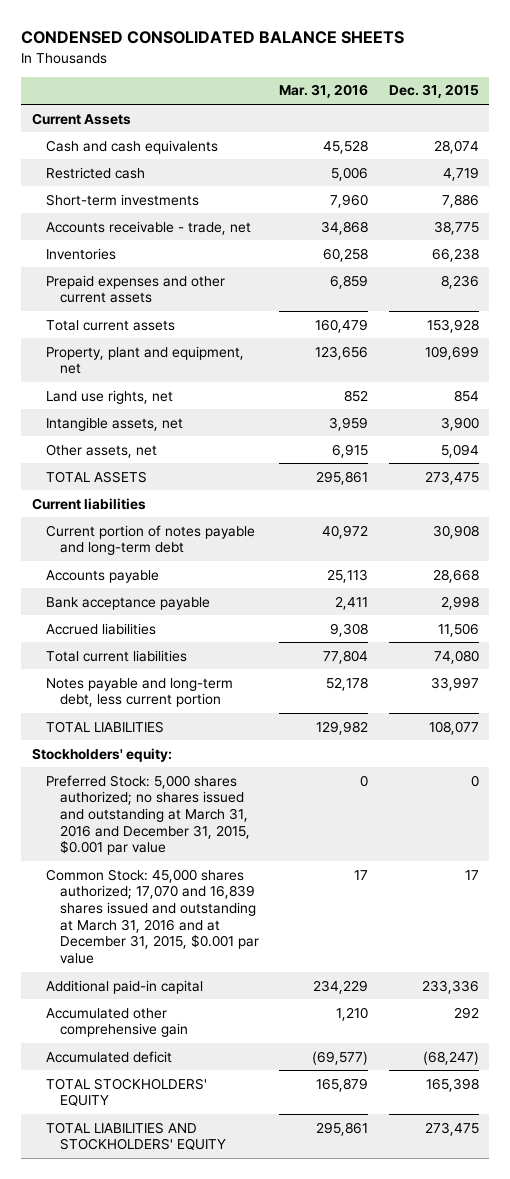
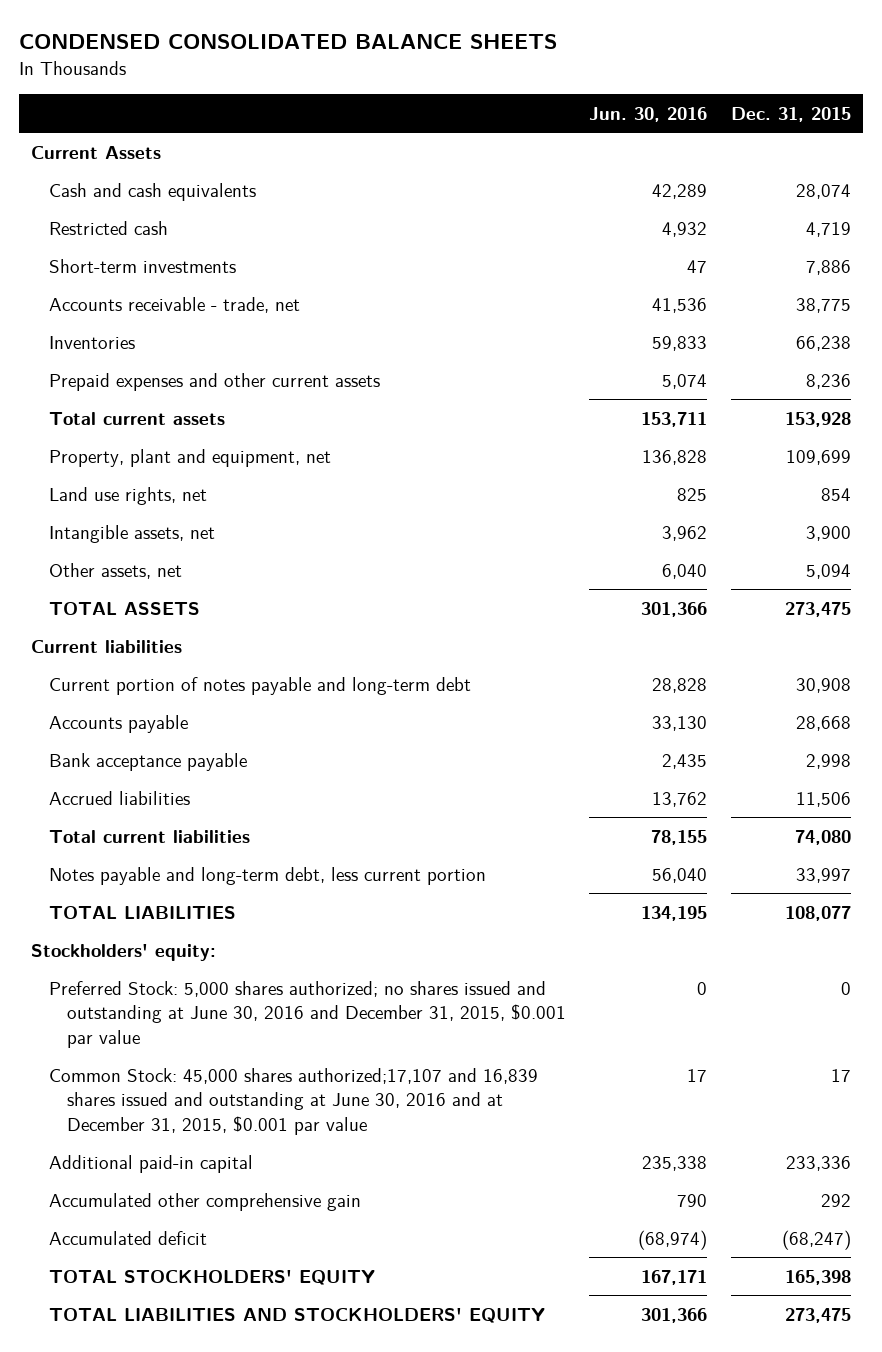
- | Mar. 31, 2016 | Dec. 31, 2015
+ | Jun. 30, 2016 | Dec. 31, 2015
- Preferred Stock: 5,000 shares authorized; no shares issued and outstanding at March 31, 2016 and December 31, 2015, $0.001 par value | 0 | 0
- Common Stock: 45,000 shares authorized; 17,070 and 16,839 shares issued and outstanding at March 31, 2016 and at December 31, 2015, $0.001 par value | 17 | 17
+ Preferred Stock: 5,000 shares authorized; no shares issued and outstanding at June 30, 2016 and December 31, 2015, $0.001 par value | 0 | 0
+ Common Stock: 45,000 shares authorized;17,107 and 16,839 shares issued and outstanding at June 30, 2016 and at December 31, 2015, $0.001 par value | 17 | 17

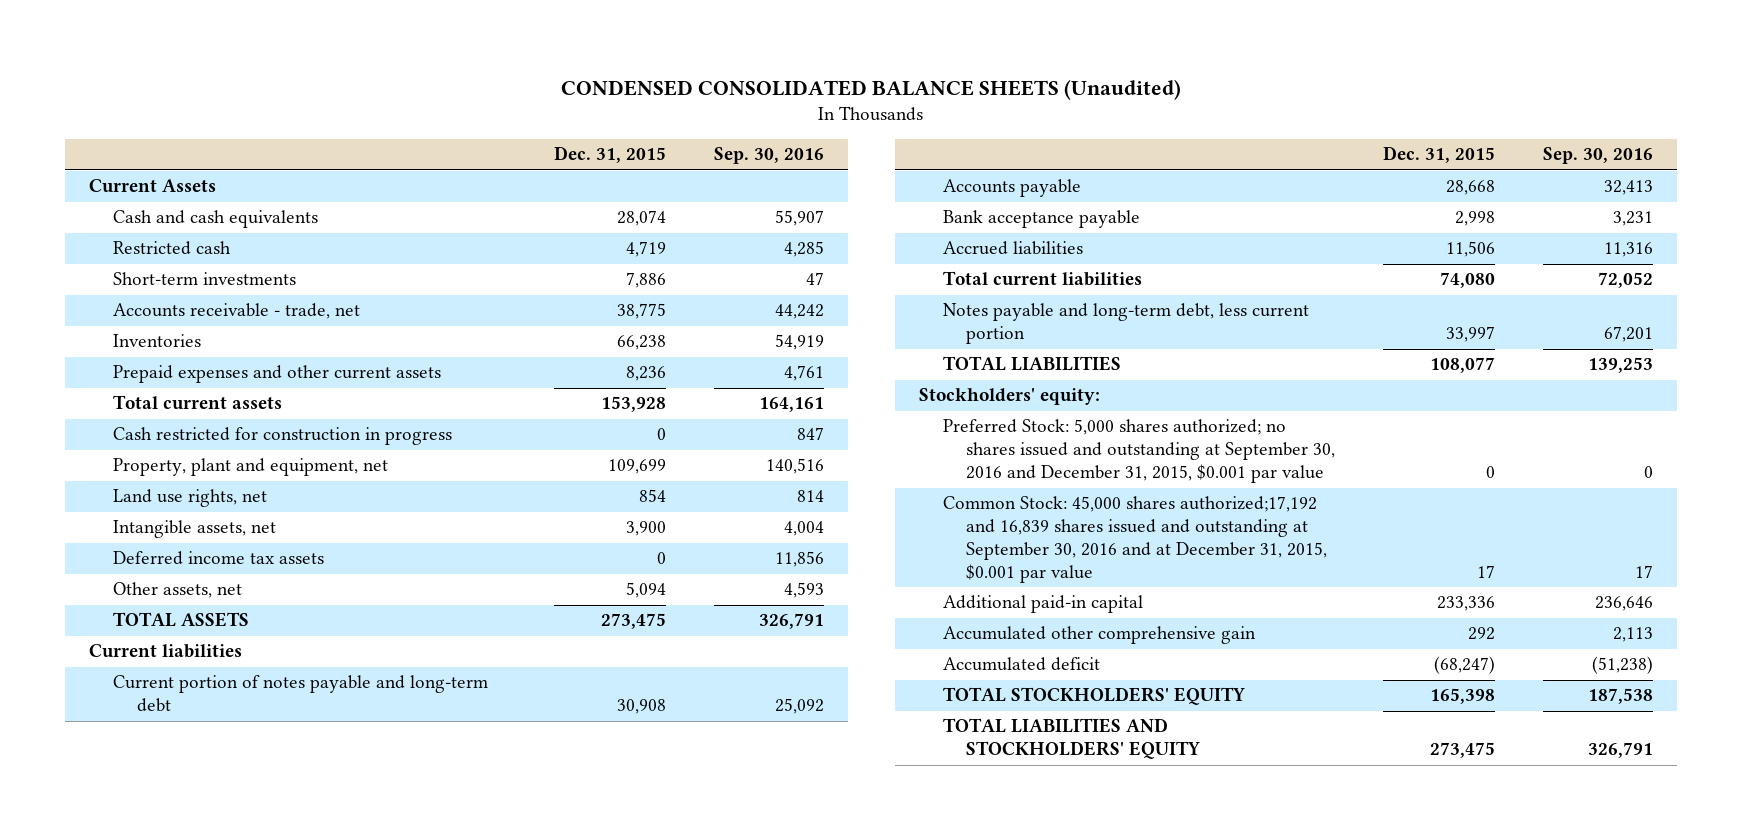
- CONDENSED CONSOLIDATED BALANCE SHEETS
+ CONDENSED CONSOLIDATED BALANCE SHEETS (Unaudited)
- | Jun. 30, 2016 | Dec. 31, 2015
+ | Dec. 31, 2015 | Sep. 30, 2016
+ Cash restricted for construction in progress | 0 | 847
+ Deferred income tax assets | 0 | 11,856
- Preferred Stock: 5,000 shares authorized; no shares issued and outstanding at June 30, 2016 and December 31, 2015, $0.001 par value | 0 | 0
- Common Stock: 45,000 shares authorized;17,107 and 16,839 shares issued and outstanding at June 30, 2016 and at December 31, 2015, $0.001 par value | 17 | 17
+ Preferred Stock: 5,000 shares authorized; no shares issued and outstanding at September 30, 2016 and December 31, 2015, $0.001 par value | 0 | 0
+ Common Stock: 45,000 shares authorized;17,192 and 16,839 shares issued and outstanding at September 30, 2016 and at December 31, 2015, $0.001 par value | 17 | 17

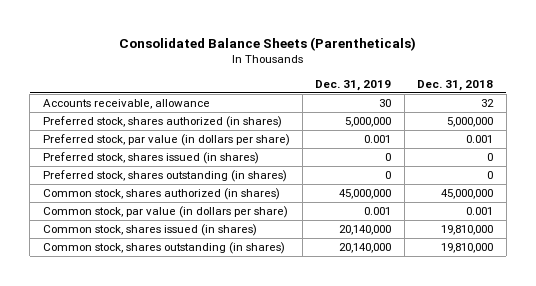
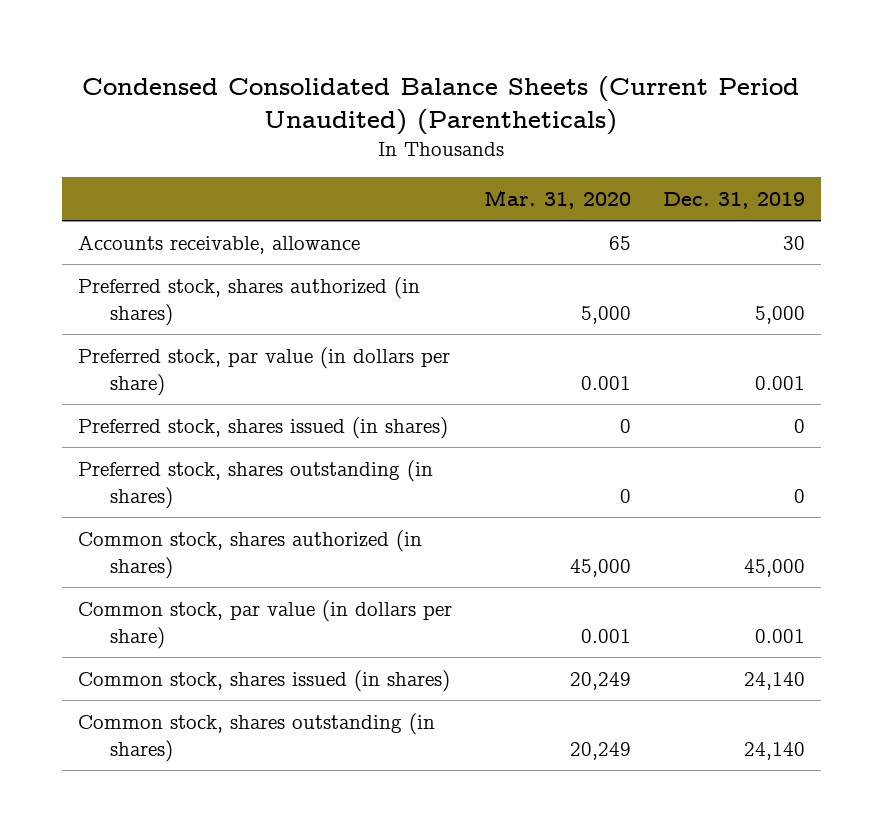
- Consolidated Balance Sheets (Parentheticals)
+ Condensed Consolidated Balance Sheets (Current Period Unaudited) (Parentheticals)
- | Dec. 31, 2019 | Dec. 31, 2018
+ | Mar. 31, 2020 | Dec. 31, 2019
- Preferred stock, shares authorized (in shares) | 5,000,000 | 5,000,000
+ Preferred stock, shares authorized (in shares) | 5,000 | 5,000
- Common stock, shares authorized (in shares) | 45,000,000 | 45,000,000
+ Common stock, shares authorized (in shares) | 45,000 | 45,000
- Common stock, shares issued (in shares) | 20,140,000 | 19,810,000
- Common stock, shares outstanding (in shares) | 20,140,000 | 19,810,000
+ Common stock, shares issued (in shares) | 20,249 | 24,140
+ Common stock, shares outstanding (in shares) | 20,249 | 24,140

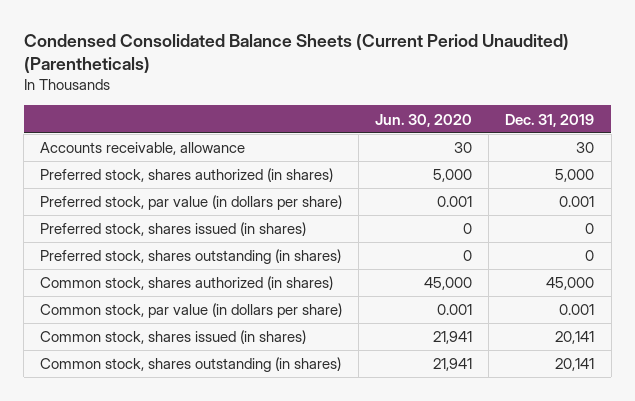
- | Mar. 31, 2020 | Dec. 31, 2019
+ | Jun. 30, 2020 | Dec. 31, 2019
- Common stock, shares issued (in shares) | 20,249 | 24,140
- Common stock, shares outstanding (in shares) | 20,249 | 24,140
+ Common stock, shares issued (in shares) | 21,941 | 20,141
+ Common stock, shares outstanding (in shares) | 21,941 | 20,141

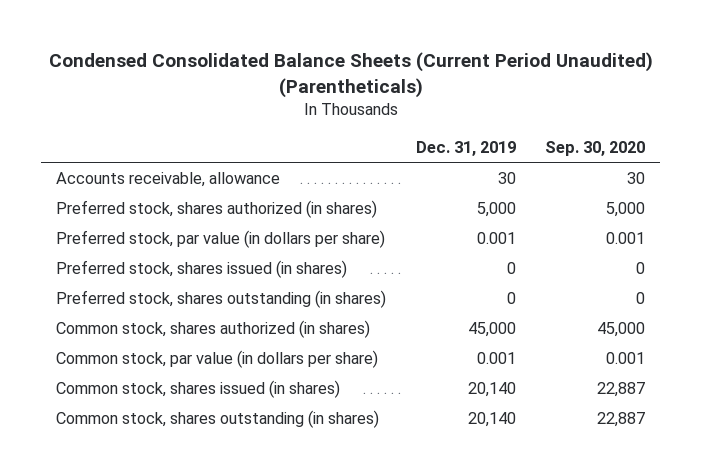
- | Jun. 30, 2020 | Dec. 31, 2019
+ | Dec. 31, 2019 | Sep. 30, 2020
- Common stock, shares issued (in shares) | 21,941 | 20,141
- Common stock, shares outstanding (in shares) | 21,941 | 20,141
+ Common stock, shares issued (in shares) | 20,140 | 22,887
+ Common stock, shares outstanding (in shares) | 20,140 | 22,887

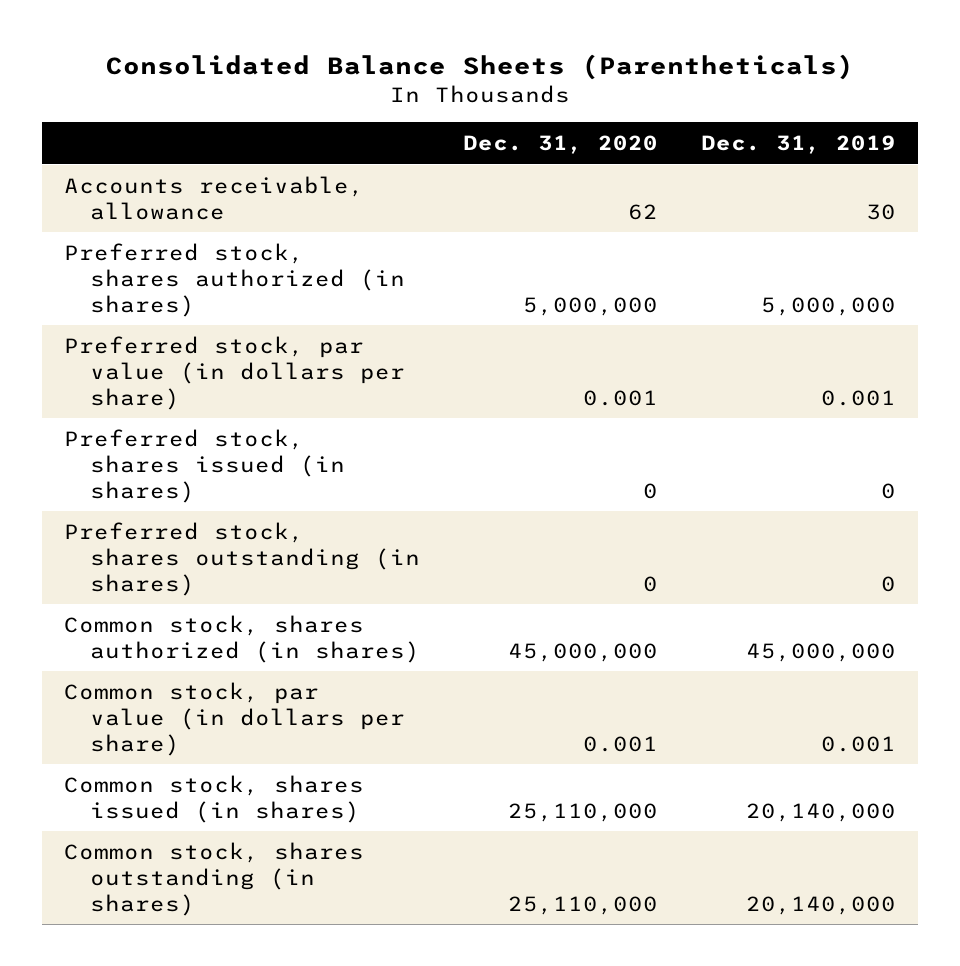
- Condensed Consolidated Balance Sheets (Current Period Unaudited) (Parentheticals)
+ Consolidated Balance Sheets (Parentheticals)
- | Dec. 31, 2019 | Sep. 30, 2020
+ | Dec. 31, 2020 | Dec. 31, 2019
- Preferred stock, shares authorized (in shares) | 5,000 | 5,000
+ Preferred stock, shares authorized (in shares) | 5,000,000 | 5,000,000
- Common stock, shares authorized (in shares) | 45,000 | 45,000
+ Common stock, shares authorized (in shares) | 45,000,000 | 45,000,000
- Common stock, shares issued (in shares) | 20,140 | 22,887
- Common stock, shares outstanding (in shares) | 20,140 | 22,887
+ Common stock, shares issued (in shares) | 25,110,000 | 20,140,000
+ Common stock, shares outstanding (in shares) | 25,110,000 | 20,140,000

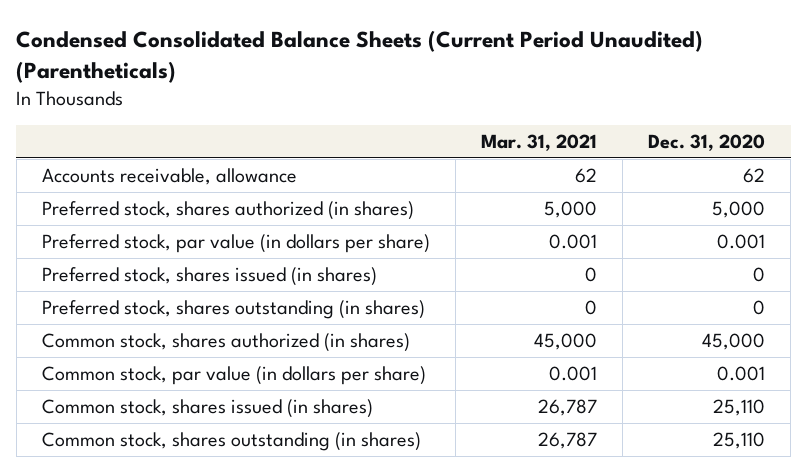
- Consolidated Balance Sheets (Parentheticals)
+ Condensed Consolidated Balance Sheets (Current Period Unaudited) (Parentheticals)
- | Dec. 31, 2020 | Dec. 31, 2019
+ | Mar. 31, 2021 | Dec. 31, 2020
- Preferred stock, shares authorized (in shares) | 5,000,000 | 5,000,000
+ Preferred stock, shares authorized (in shares) | 5,000 | 5,000
- Common stock, shares authorized (in shares) | 45,000,000 | 45,000,000
+ Common stock, shares authorized (in shares) | 45,000 | 45,000
- Common stock, shares issued (in shares) | 25,110,000 | 20,140,000
- Common stock, shares outstanding (in shares) | 25,110,000 | 20,140,000
+ Common stock, shares issued (in shares) | 26,787 | 25,110
+ Common stock, shares outstanding (in shares) | 26,787 | 25,110

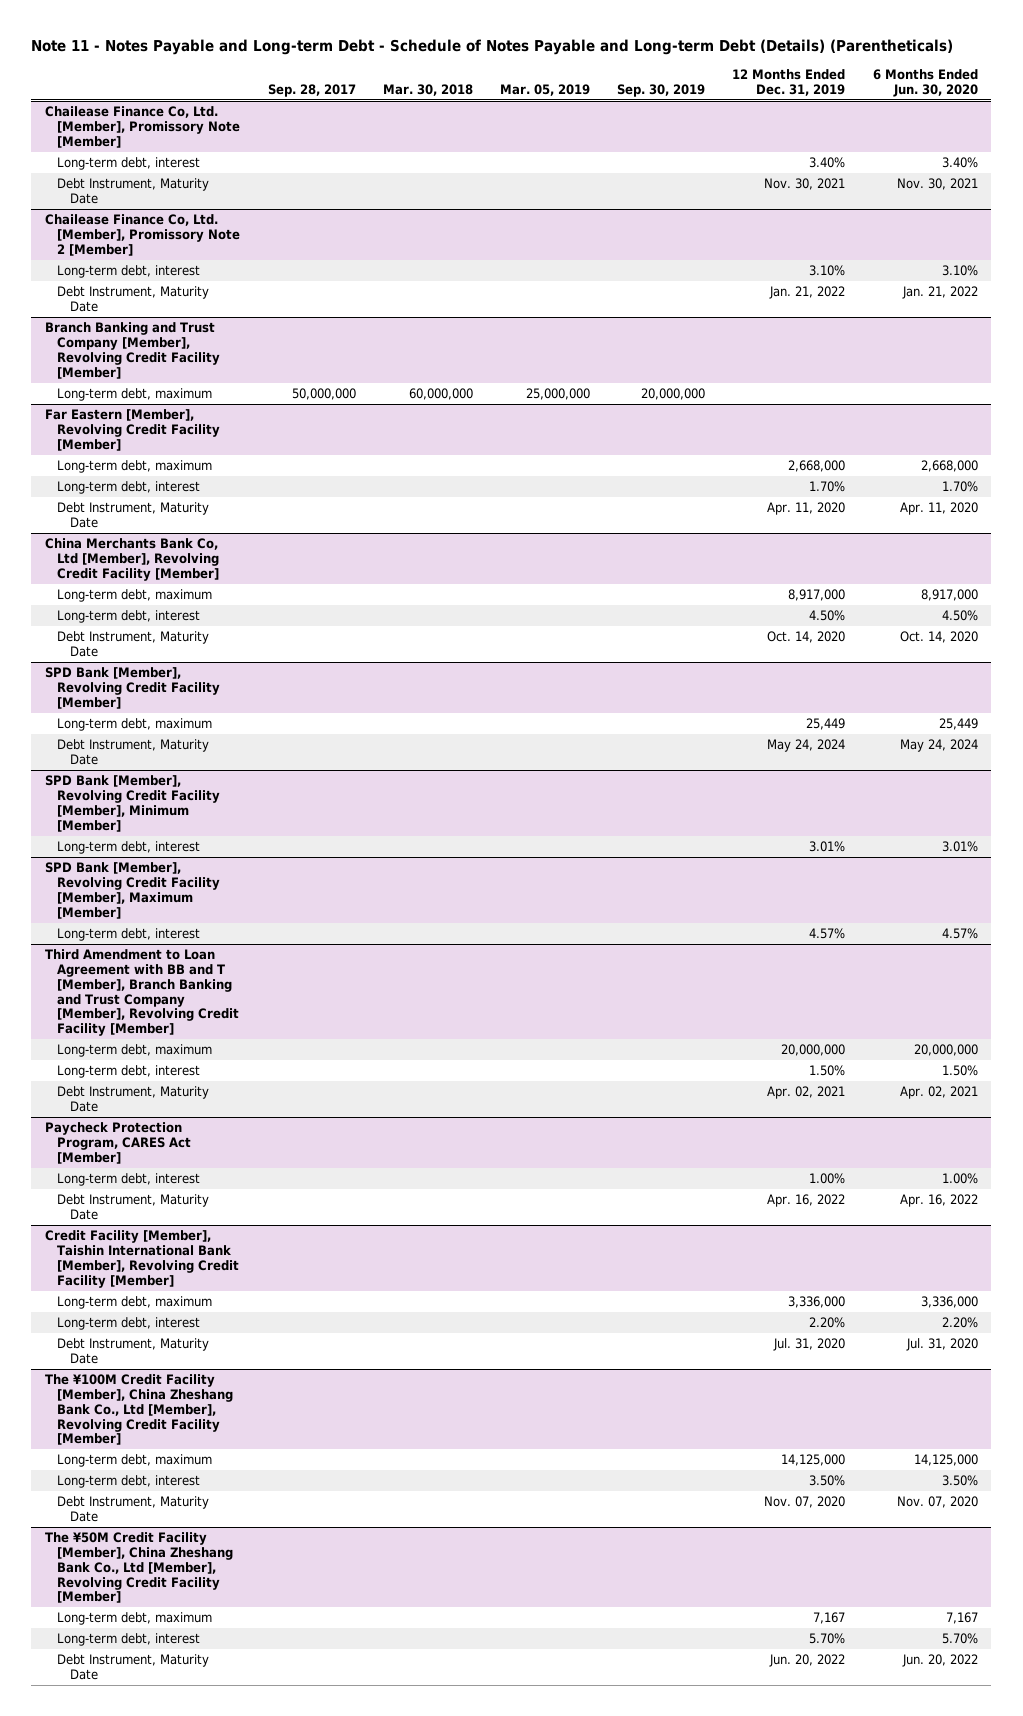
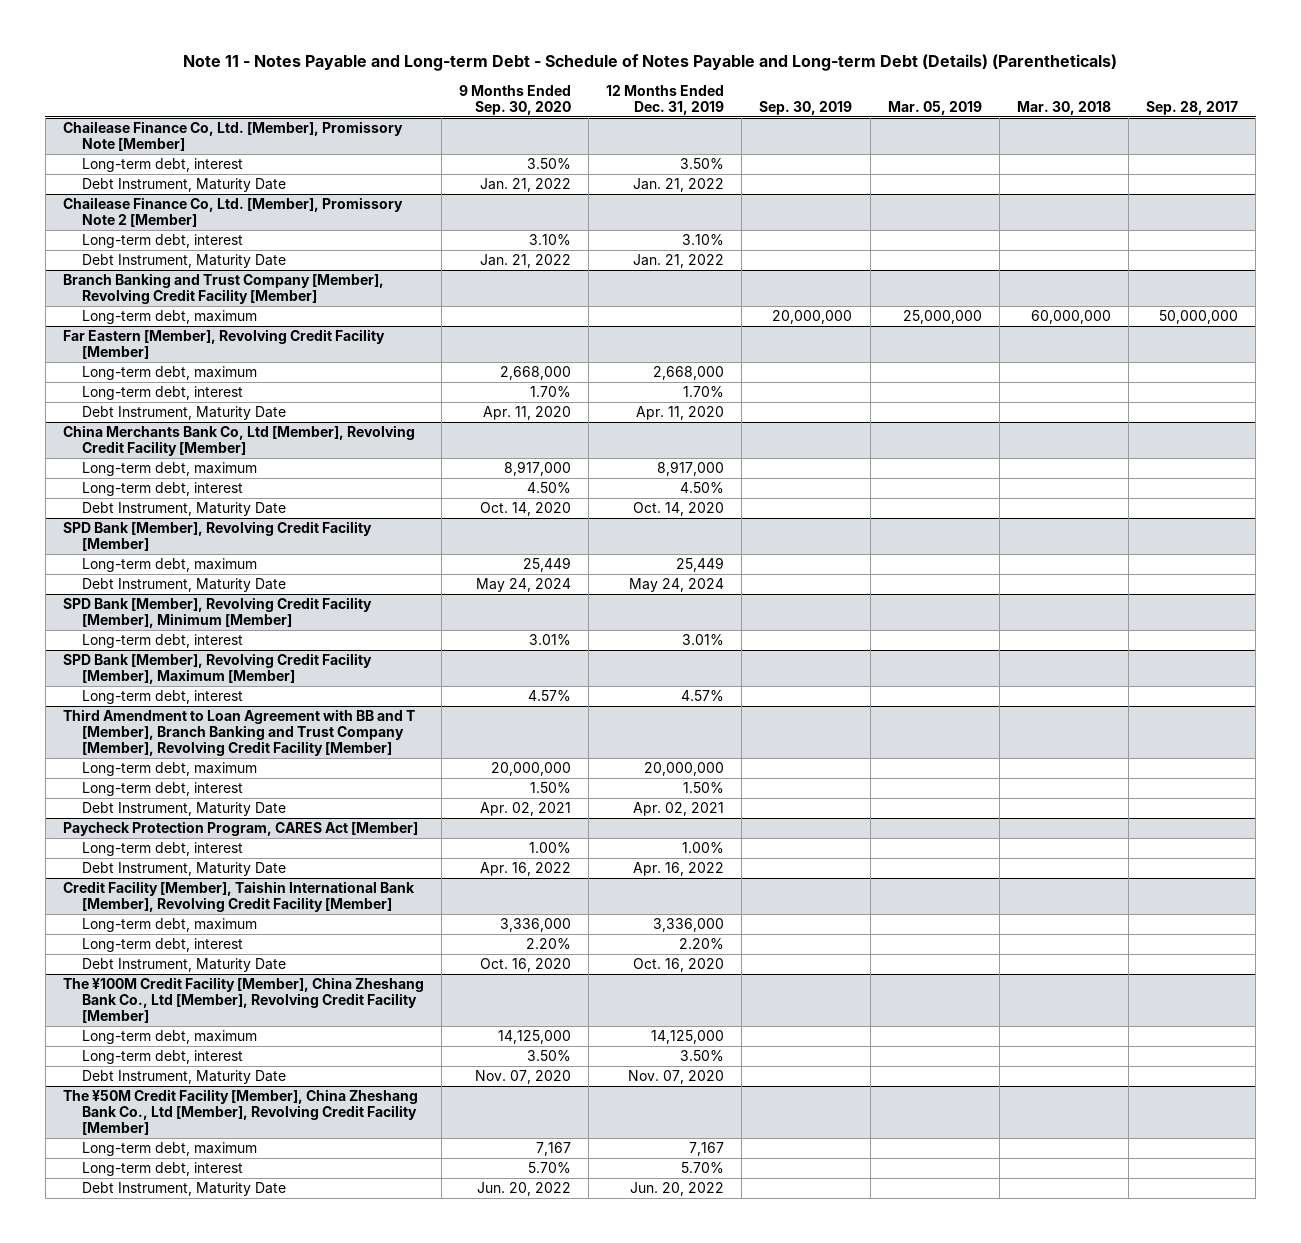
- | Sep. 28, 2017 | Mar. 30, 2018 | Mar. 05, 2019 | Sep. 30, 2019 | 12 Months Ended Dec. 31, 2019 | 6 Months Ended Jun. 30, 2020
+ | 9 Months Ended Sep. 30, 2020 | 12 Months Ended Dec. 31, 2019 | Sep. 30, 2019 | Mar. 05, 2019 | Mar. 30, 2018 | Sep. 28, 2017
@ Chailease Finance Co, Ltd. [Member], Promissory Note [Member]
- Long-term debt, interest | | | | | 3.40% | 3.40%
- Debt Instrument, Maturity Date | | | | | Nov. 30, 2021 | Nov. 30, 2021
+ Long-term debt, interest | 3.50% | 3.50% | | | |
+ Debt Instrument, Maturity Date | Jan. 21, 2022 | Jan. 21, 2022 | | | |
@ Credit Facility [Member], Taishin International Bank [Member], Revolving Credit Facility [Member]
- Debt Instrument, Maturity Date | | | | | Jul. 31, 2020 | Jul. 31, 2020
+ Debt Instrument, Maturity Date | Oct. 16, 2020 | Oct. 16, 2020 | | | |

